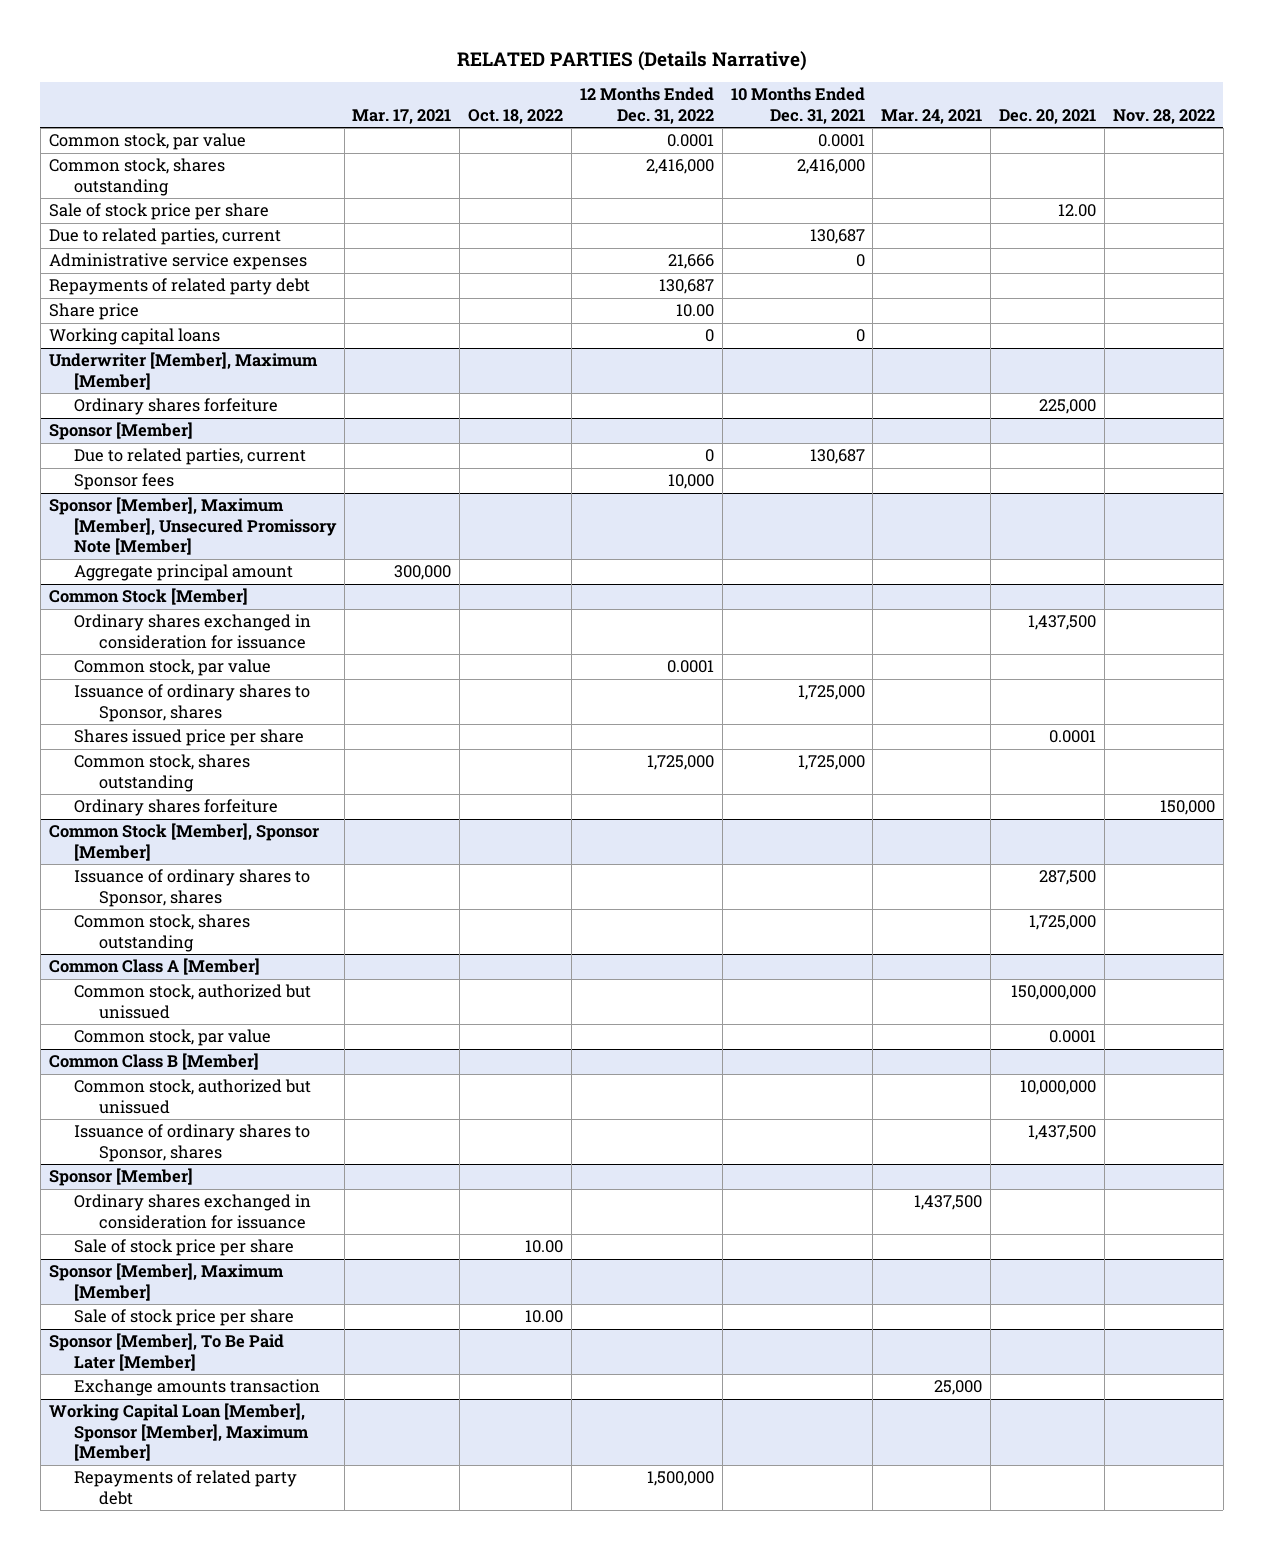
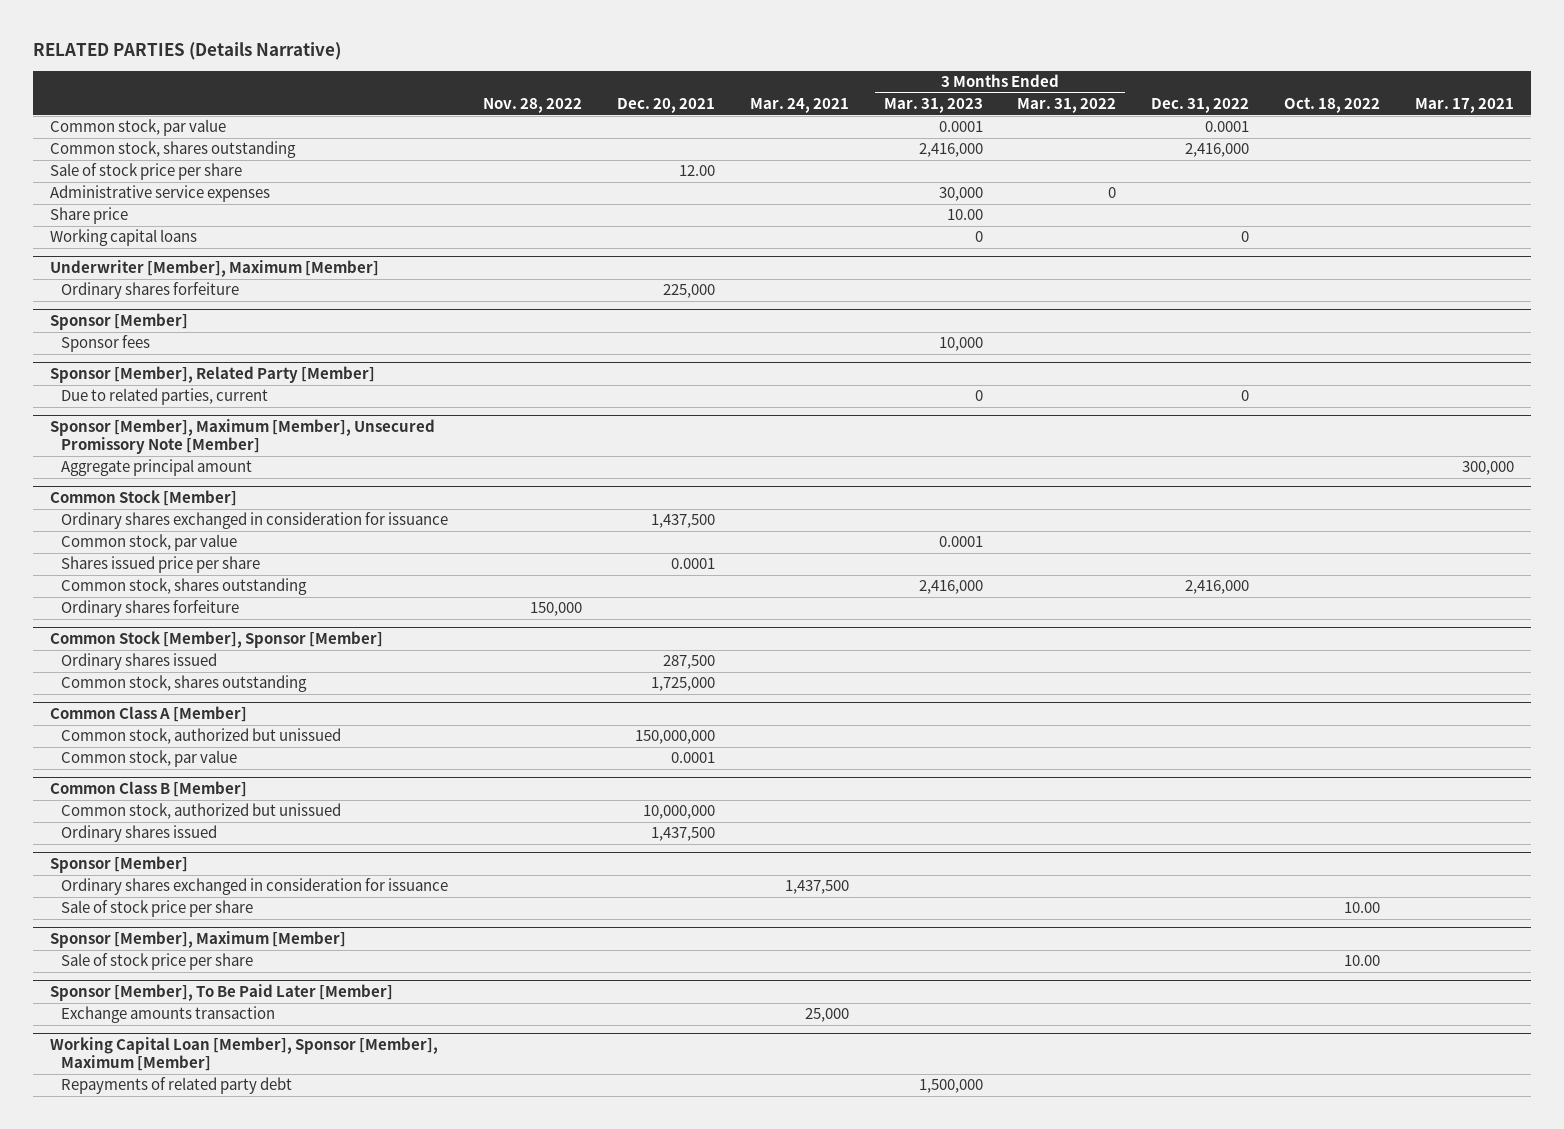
- | Mar. 17, 2021 | Oct. 18, 2022 | 12 Months Ended Dec. 31, 2022 | 10 Months Ended Dec. 31, 2021 | Mar. 24, 2021 | Dec. 20, 2021 | Nov. 28, 2022
+ | Nov. 28, 2022 | Dec. 20, 2021 | Mar. 24, 2021 | 3 Months Ended Mar. 31, 2023 | 3 Months Ended Mar. 31, 2022 | Dec. 31, 2022 | Oct. 18, 2022 | Mar. 17, 2021
- Due to related parties, current | | | | 130,687 | | |
- Repayments of related party debt | | | 130,687 | | | |
@ Sponsor [Member]
- Due to related parties, current | | | 0 | 130,687 | | |
+ Sponsor [Member], Related Party [Member]
+ Due to related parties, current | | | | 0 | | 0 | |
@ Common Stock [Member]
- Issuance of ordinary shares to Sponsor, shares | | | | 1,725,000 | | |
@ Common Stock [Member], Sponsor [Member]
- Issuance of ordinary shares to Sponsor, shares | | | | | | 287,500 |
+ Ordinary shares issued | | 287,500 | | | | | |
@ Common Class B [Member]
- Issuance of ordinary shares to Sponsor, shares | | | | | | 1,437,500 |
+ Ordinary shares issued | | 1,437,500 | | | | | |

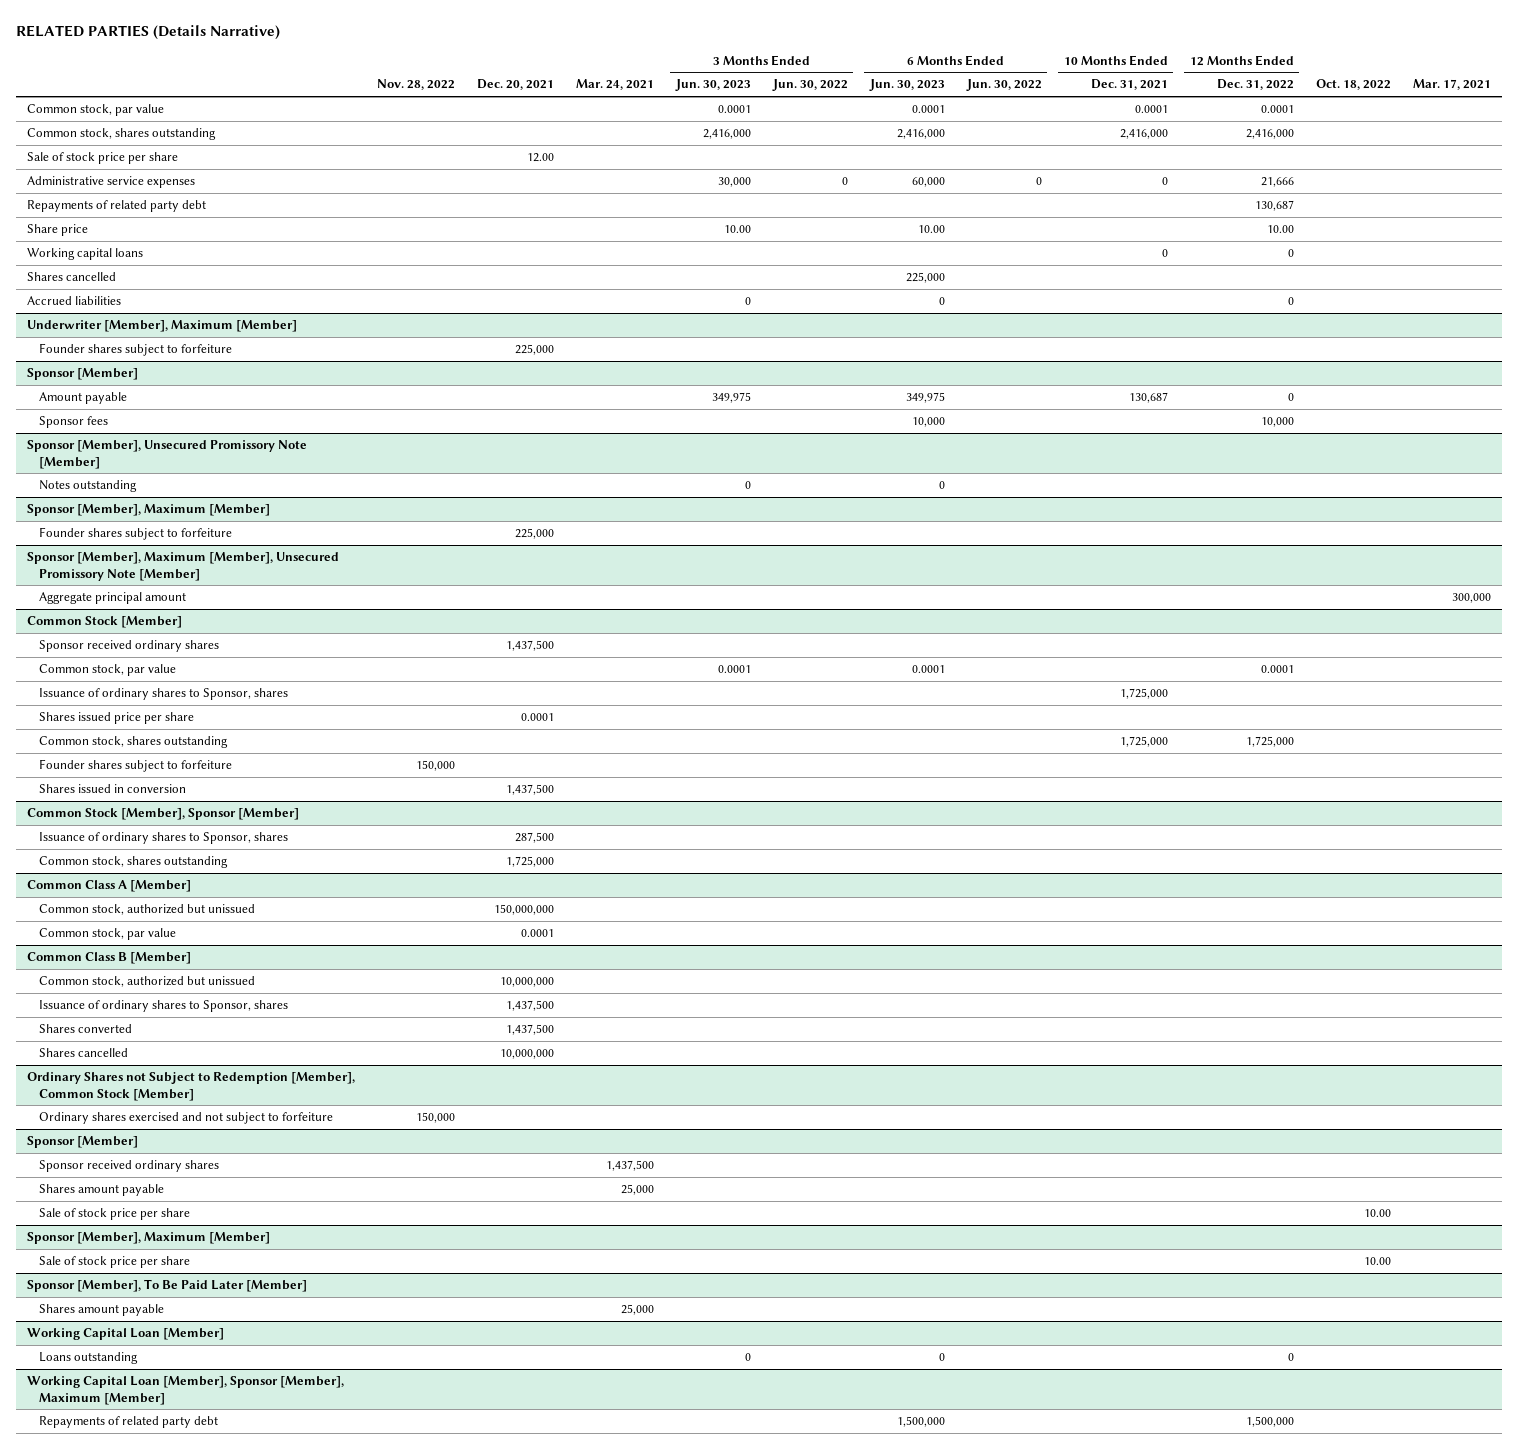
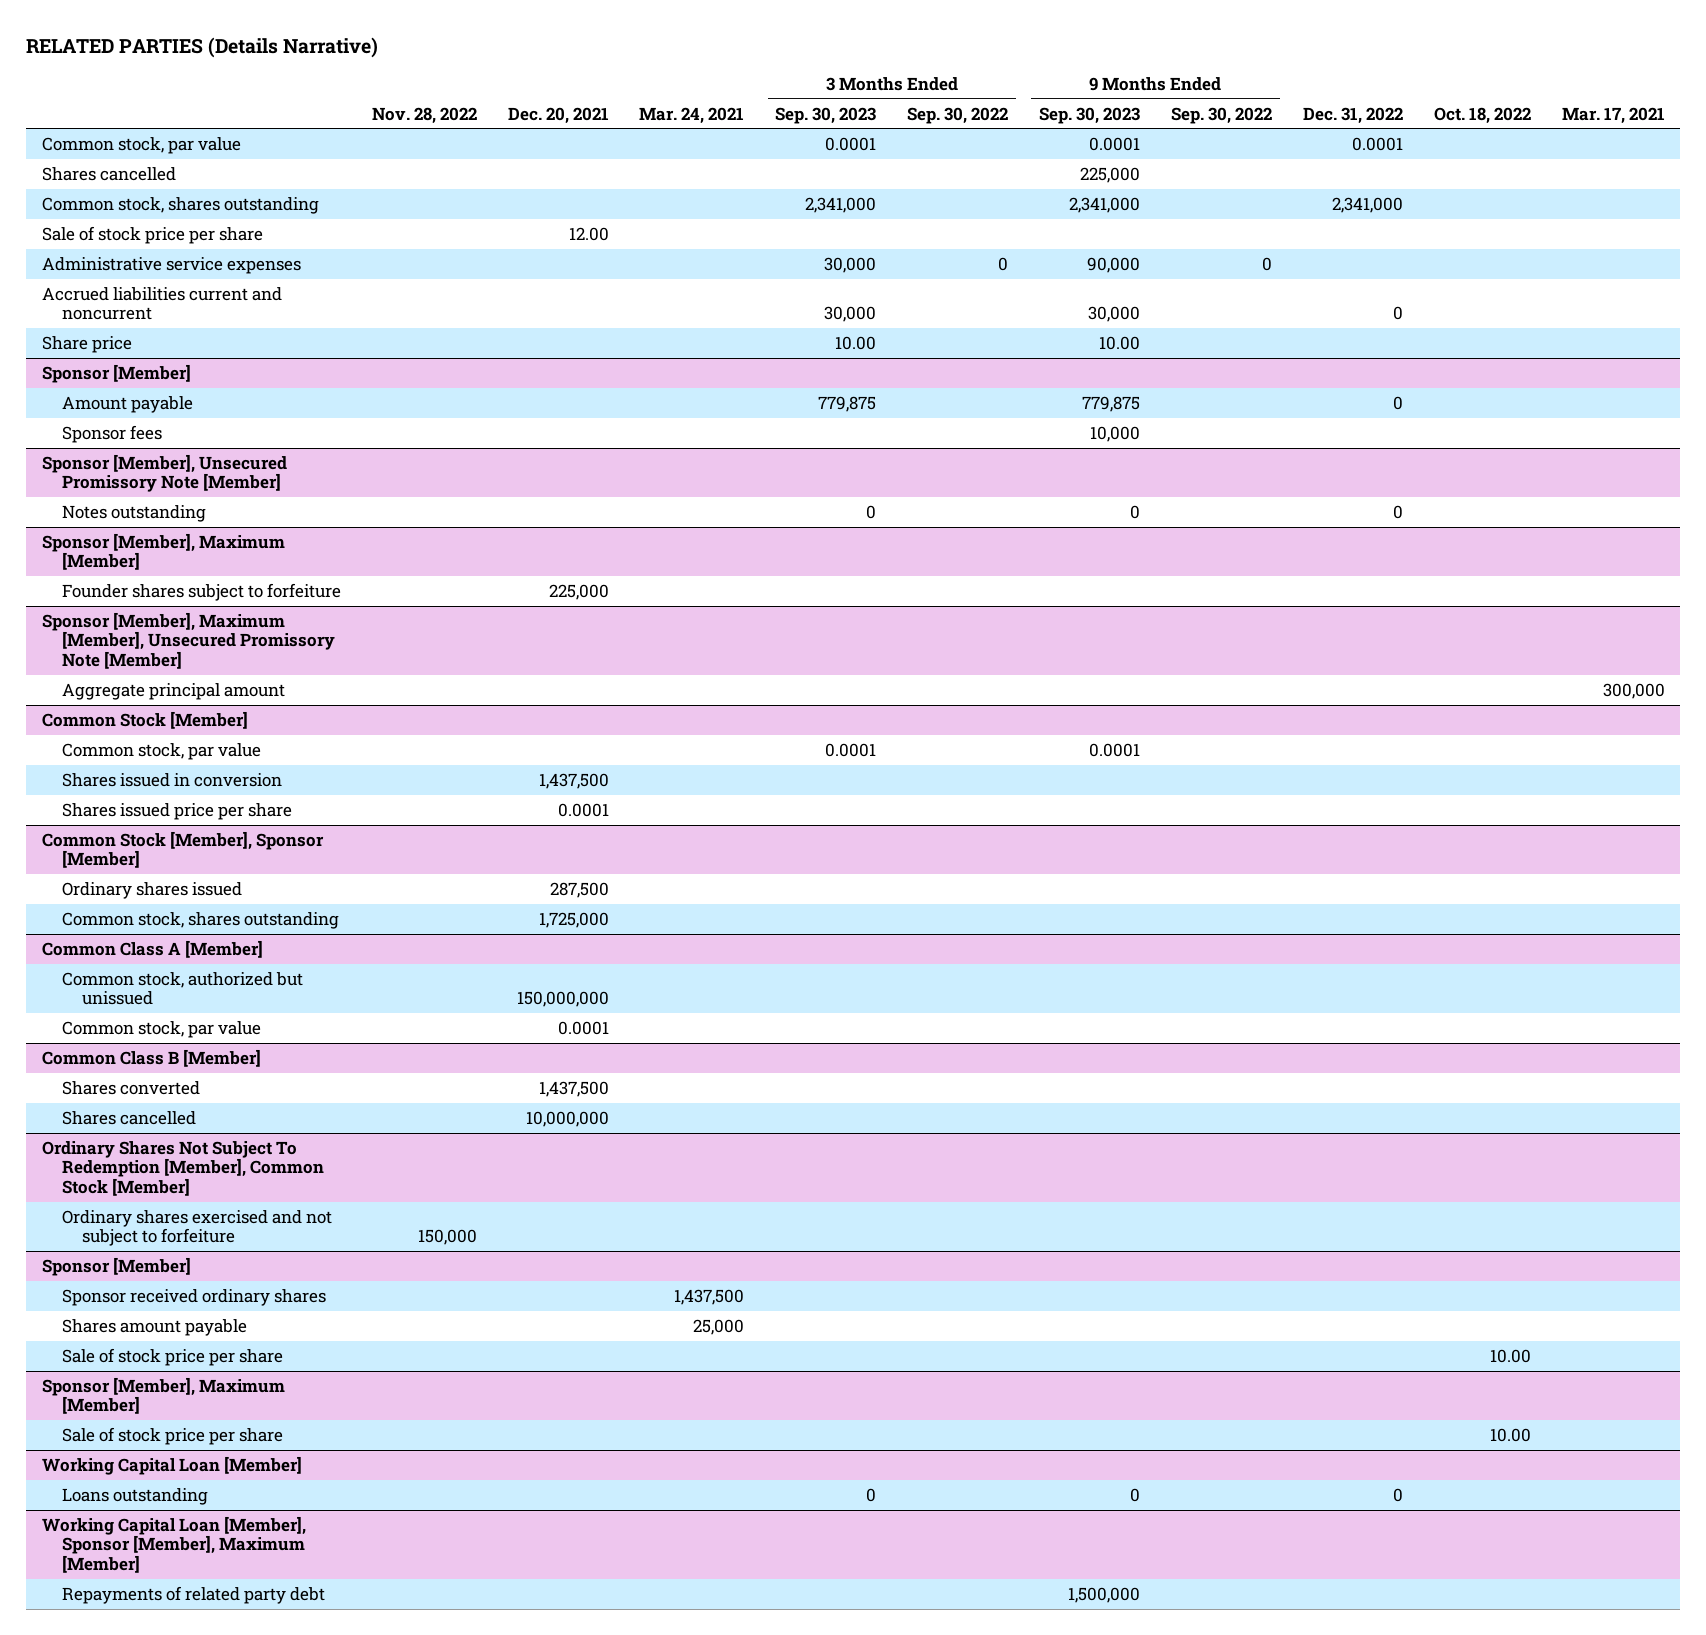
- | Nov. 28, 2022 | Dec. 20, 2021 | Mar. 24, 2021 | 3 Months Ended Jun. 30, 2023 | 3 Months Ended Jun. 30, 2022 | 6 Months Ended Jun. 30, 2023 | 6 Months Ended Jun. 30, 2022 | 10 Months Ended Dec. 31, 2021 | 12 Months Ended Dec. 31, 2022 | Oct. 18, 2022 | Mar. 17, 2021
+ | Nov. 28, 2022 | Dec. 20, 2021 | Mar. 24, 2021 | 3 Months Ended Sep. 30, 2023 | 3 Months Ended Sep. 30, 2022 | 9 Months Ended Sep. 30, 2023 | 9 Months Ended Sep. 30, 2022 | Dec. 31, 2022 | Oct. 18, 2022 | Mar. 17, 2021
moved up: Shares cancelled | | | | | | 225,000 | | | |
- Repayments of related party debt | | | | | | | | | 130,687 | |
+ Accrued liabilities current and noncurrent | | | | 30,000 | | 30,000 | | 0 | |
- Working capital loans | | | | | | | | 0 | 0 | |
- Accrued liabilities | | | | 0 | | 0 | | | 0 | |
- Underwriter [Member], Maximum [Member]
- Founder shares subject to forfeiture | | 225,000 | | | | | | | | |
@ Common Stock [Member]
- Sponsor received ordinary shares | | 1,437,500 | | | | | | | | |
- Issuance of ordinary shares to Sponsor, shares | | | | | | | | 1,725,000 | | |
- Common stock, shares outstanding | | | | | | | | 1,725,000 | 1,725,000 | |
- Founder shares subject to forfeiture | 150,000 | | | | | | | | | |
moved down: Shares issued price per share | | 0.0001 | | | | | | | |
@ Common Stock [Member], Sponsor [Member]
- Issuance of ordinary shares to Sponsor, shares | | 287,500 | | | | | | | | |
+ Ordinary shares issued | | 287,500 | | | | | | | |
@ Common Class B [Member]
- Common stock, authorized but unissued | | 10,000,000 | | | | | | | | |
- Issuance of ordinary shares to Sponsor, shares | | 1,437,500 | | | | | | | | |
- Ordinary Shares not Subject to Redemption [Member], Common Stock [Member]
+ Ordinary Shares Not Subject To Redemption [Member], Common Stock [Member]
- Sponsor [Member], To Be Paid Later [Member]
- Shares amount payable | | | 25,000 | | | | | | | |

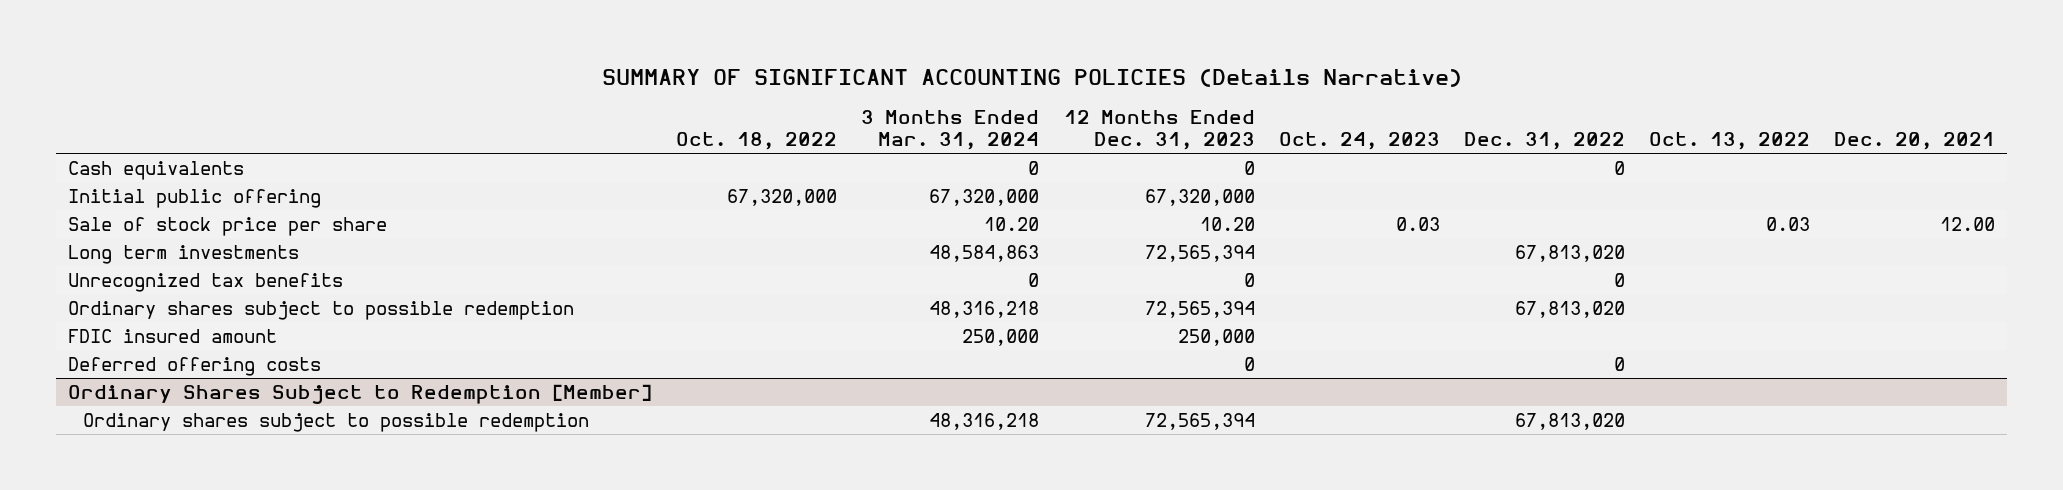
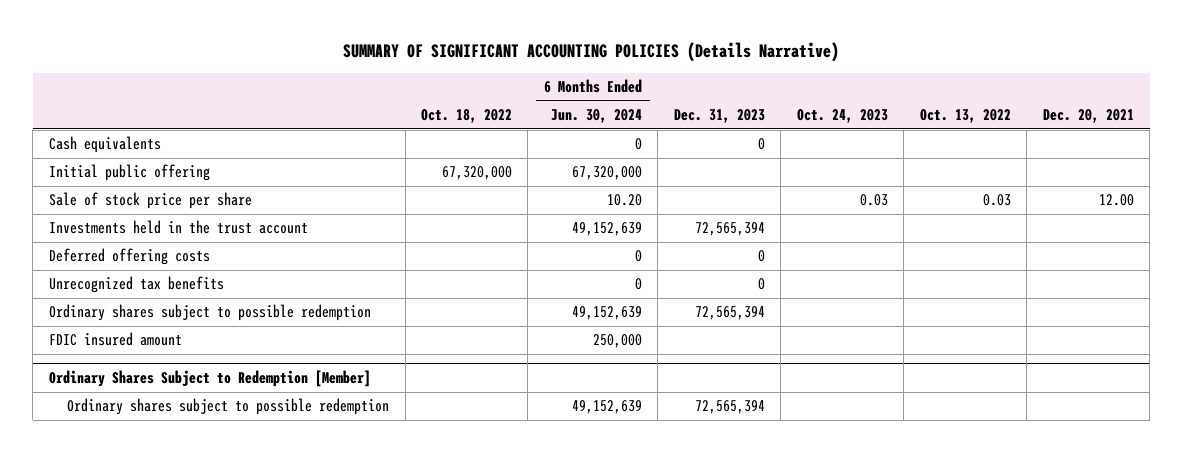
- | Oct. 18, 2022 | 3 Months Ended Mar. 31, 2024 | 12 Months Ended Dec. 31, 2023 | Oct. 24, 2023 | Dec. 31, 2022 | Oct. 13, 2022 | Dec. 20, 2021
+ | Oct. 18, 2022 | 6 Months Ended Jun. 30, 2024 | Dec. 31, 2023 | Oct. 24, 2023 | Oct. 13, 2022 | Dec. 20, 2021
- Long term investments | | 48,584,863 | 72,565,394 | | 67,813,020 | |
+ Investments held in the trust account | | 49,152,639 | 72,565,394 | | |
moved up: Deferred offering costs | | 0 | 0 | | |

